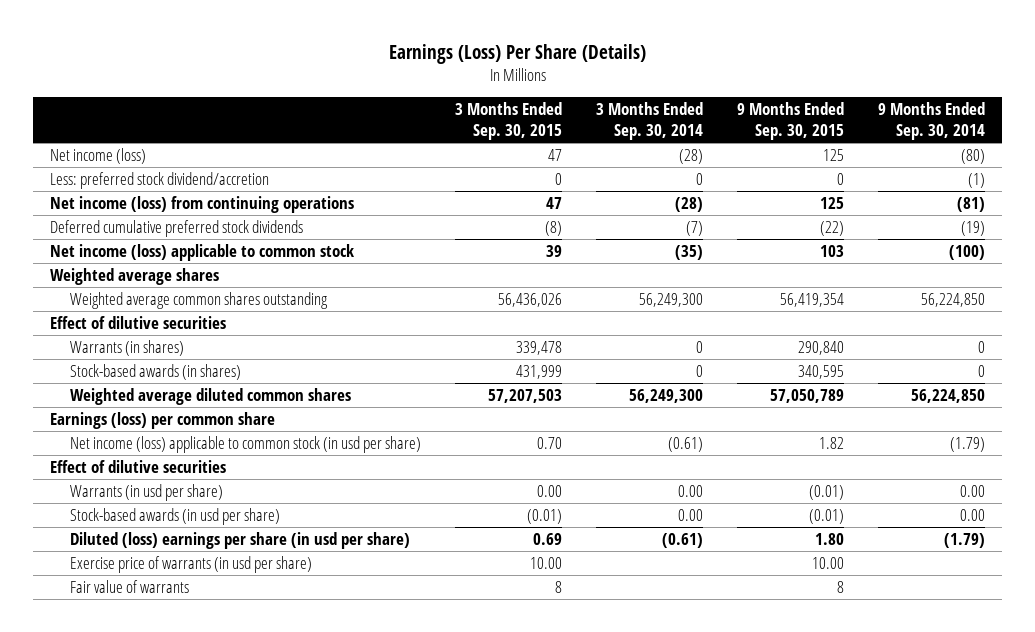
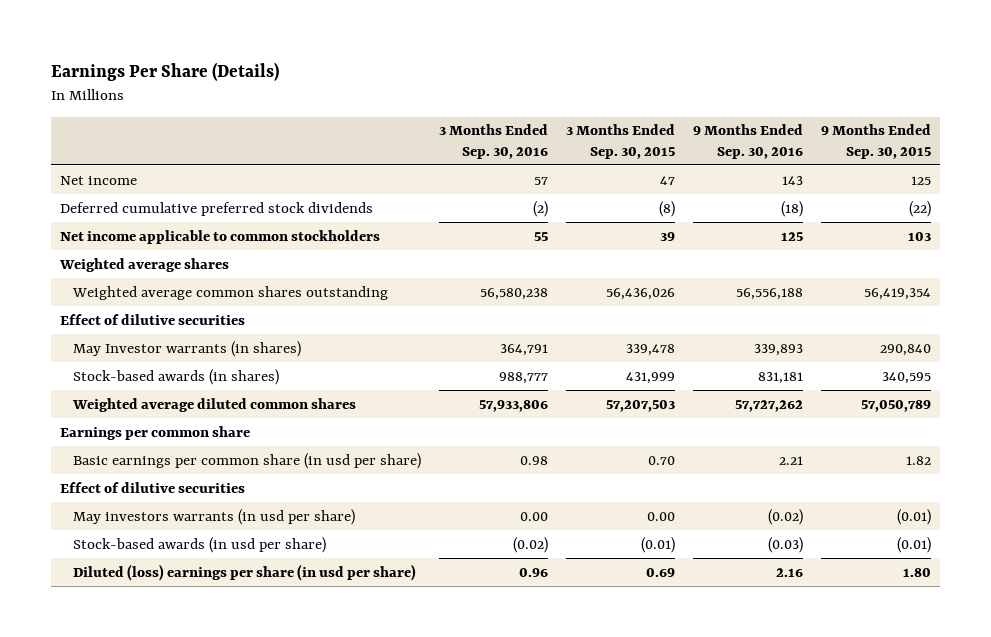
- Earnings (Loss) Per Share (Details)
+ Earnings Per Share (Details)
- | 3 Months Ended Sep. 30, 2015 | 3 Months Ended Sep. 30, 2014 | 9 Months Ended Sep. 30, 2015 | 9 Months Ended Sep. 30, 2014
+ | 3 Months Ended Sep. 30, 2016 | 3 Months Ended Sep. 30, 2015 | 9 Months Ended Sep. 30, 2016 | 9 Months Ended Sep. 30, 2015
- Net income (loss) | 47 | (28) | 125 | (80)
- Less: preferred stock dividend/accretion | 0 | 0 | 0 | (1)
- Net income (loss) from continuing operations | 47 | (28) | 125 | (81)
+ Net income | 57 | 47 | 143 | 125
- Net income (loss) applicable to common stock | 39 | (35) | 103 | (100)
+ Net income applicable to common stockholders | 55 | 39 | 125 | 103
- Warrants (in shares) | 339,478 | 0 | 290,840 | 0
+ May Investor warrants (in shares) | 364,791 | 339,478 | 339,893 | 290,840
- Earnings (loss) per common share
- Net income (loss) applicable to common stock (in usd per share) | 0.70 | (0.61) | 1.82 | (1.79)
+ Earnings per common share
+ Basic earnings per common share (in usd per share) | 0.98 | 0.70 | 2.21 | 1.82
- Warrants (in usd per share) | 0.00 | 0.00 | (0.01) | 0.00
+ May investors warrants (in usd per share) | 0.00 | 0.00 | (0.02) | (0.01)
- Exercise price of warrants (in usd per share) | 10.00 | | 10.00 |
- Fair value of warrants | 8 | | 8 |

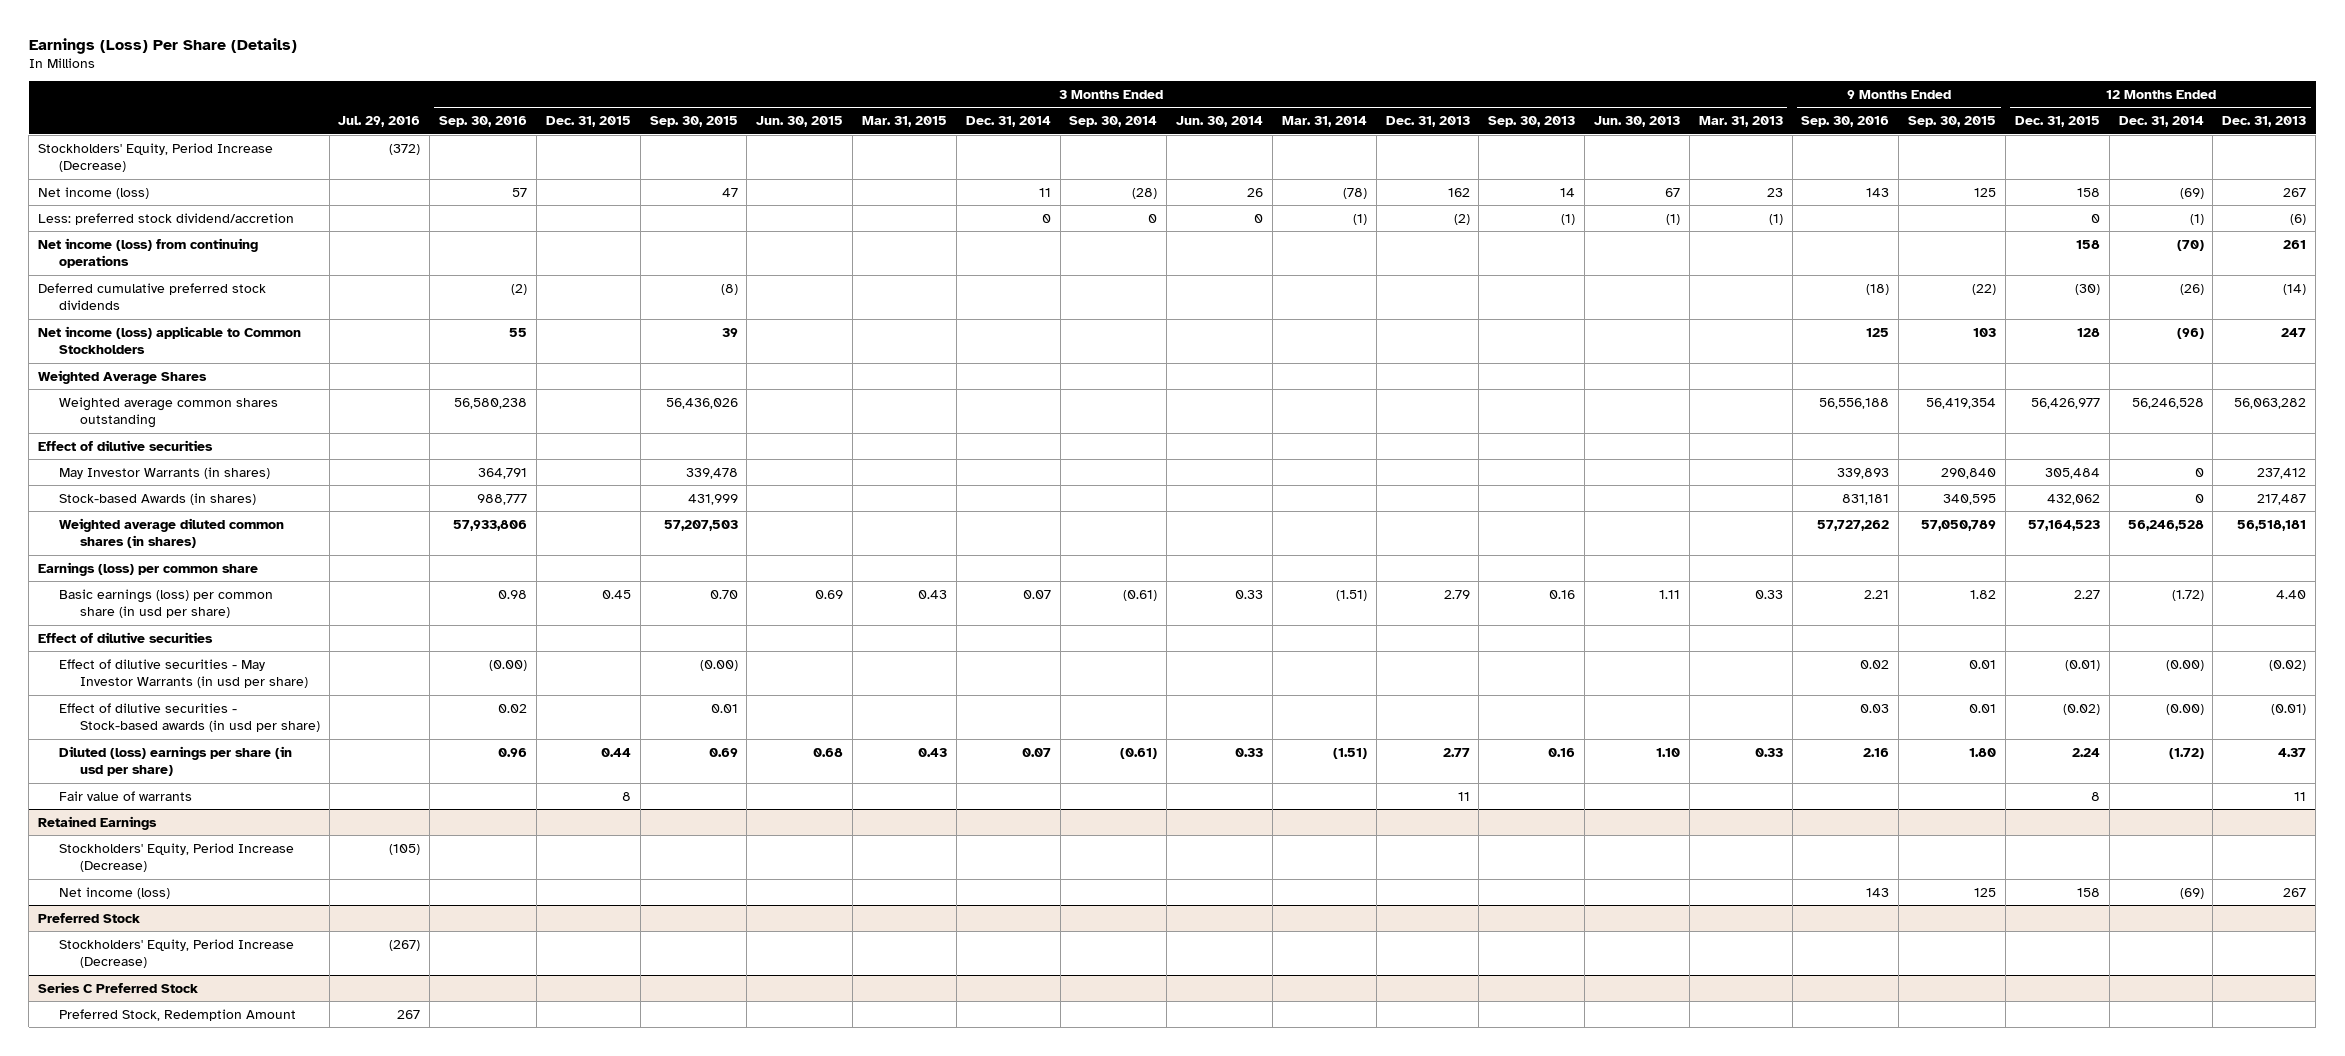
- Earnings Per Share (Details)
+ Earnings (Loss) Per Share (Details)
- | 3 Months Ended Sep. 30, 2016 | 3 Months Ended Sep. 30, 2015 | 9 Months Ended Sep. 30, 2016 | 9 Months Ended Sep. 30, 2015
+ | Jul. 29, 2016 | 3 Months Ended Sep. 30, 2016 | 3 Months Ended Dec. 31, 2015 | 3 Months Ended Sep. 30, 2015 | 3 Months Ended Jun. 30, 2015 | 3 Months Ended Mar. 31, 2015 | 3 Months Ended Dec. 31, 2014 | 3 Months Ended Sep. 30, 2014 | 3 Months Ended Jun. 30, 2014 | 3 Months Ended Mar. 31, 2014 | 3 Months Ended Dec. 31, 2013 | 3 Months Ended Sep. 30, 2013 | 3 Months Ended Jun. 30, 2013 | 3 Months Ended Mar. 31, 2013 | 9 Months Ended Sep. 30, 2016 | 9 Months Ended Sep. 30, 2015 | 12 Months Ended Dec. 31, 2015 | 12 Months Ended Dec. 31, 2014 | 12 Months Ended Dec. 31, 2013
- Net income | 57 | 47 | 143 | 125
+ Stockholders' Equity, Period Increase (Decrease) | (372) | | | | | | | | | | | | | | | | | |
+ Net income (loss) | | 57 | | 47 | | | 11 | (28) | 26 | (78) | 162 | 14 | 67 | 23 | 143 | 125 | 158 | (69) | 267
+ Less: preferred stock dividend/accretion | | | | | | | 0 | 0 | 0 | (1) | (2) | (1) | (1) | (1) | | | 0 | (1) | (6)
+ Net income (loss) from continuing operations | | | | | | | | | | | | | | | | | 158 | (70) | 261
- Net income applicable to common stockholders | 55 | 39 | 125 | 103
- Weighted average shares
+ Net income (loss) applicable to Common Stockholders | | 55 | | 39 | | | | | | | | | | | 125 | 103 | 128 | (96) | 247
+ Weighted Average Shares
- May Investor warrants (in shares) | 364,791 | 339,478 | 339,893 | 290,840
- Stock-based awards (in shares) | 988,777 | 431,999 | 831,181 | 340,595
- Weighted average diluted common shares | 57,933,806 | 57,207,503 | 57,727,262 | 57,050,789
- Earnings per common share
- Basic earnings per common share (in usd per share) | 0.98 | 0.70 | 2.21 | 1.82
+ May Investor Warrants (in shares) | | 364,791 | | 339,478 | | | | | | | | | | | 339,893 | 290,840 | 305,484 | 0 | 237,412
+ Stock-based Awards (in shares) | | 988,777 | | 431,999 | | | | | | | | | | | 831,181 | 340,595 | 432,062 | 0 | 217,487
+ Weighted average diluted common shares (in shares) | | 57,933,806 | | 57,207,503 | | | | | | | | | | | 57,727,262 | 57,050,789 | 57,164,523 | 56,246,528 | 56,518,181
+ Earnings (loss) per common share
+ Basic earnings (loss) per common share (in usd per share) | | 0.98 | 0.45 | 0.70 | 0.69 | 0.43 | 0.07 | (0.61) | 0.33 | (1.51) | 2.79 | 0.16 | 1.11 | 0.33 | 2.21 | 1.82 | 2.27 | (1.72) | 4.40
- May investors warrants (in usd per share) | 0.00 | 0.00 | (0.02) | (0.01)
- Stock-based awards (in usd per share) | (0.02) | (0.01) | (0.03) | (0.01)
+ Effect of dilutive securities - May Investor Warrants (in usd per share) | | (0.00) | | (0.00) | | | | | | | | | | | 0.02 | 0.01 | (0.01) | (0.00) | (0.02)
+ Effect of dilutive securities - Stock-based awards (in usd per share) | | 0.02 | | 0.01 | | | | | | | | | | | 0.03 | 0.01 | (0.02) | (0.00) | (0.01)
+ Fair value of warrants | | | 8 | | | | | | | | 11 | | | | | | 8 | | 11
+ Retained Earnings
+ Stockholders' Equity, Period Increase (Decrease) | (105) | | | | | | | | | | | | | | | | | |
+ Net income (loss) | | | | | | | | | | | | | | | 143 | 125 | 158 | (69) | 267
+ Preferred Stock
+ Stockholders' Equity, Period Increase (Decrease) | (267) | | | | | | | | | | | | | | | | | |
+ Series C Preferred Stock
+ Preferred Stock, Redemption Amount | 267 | | | | | | | | | | | | | | | | | |

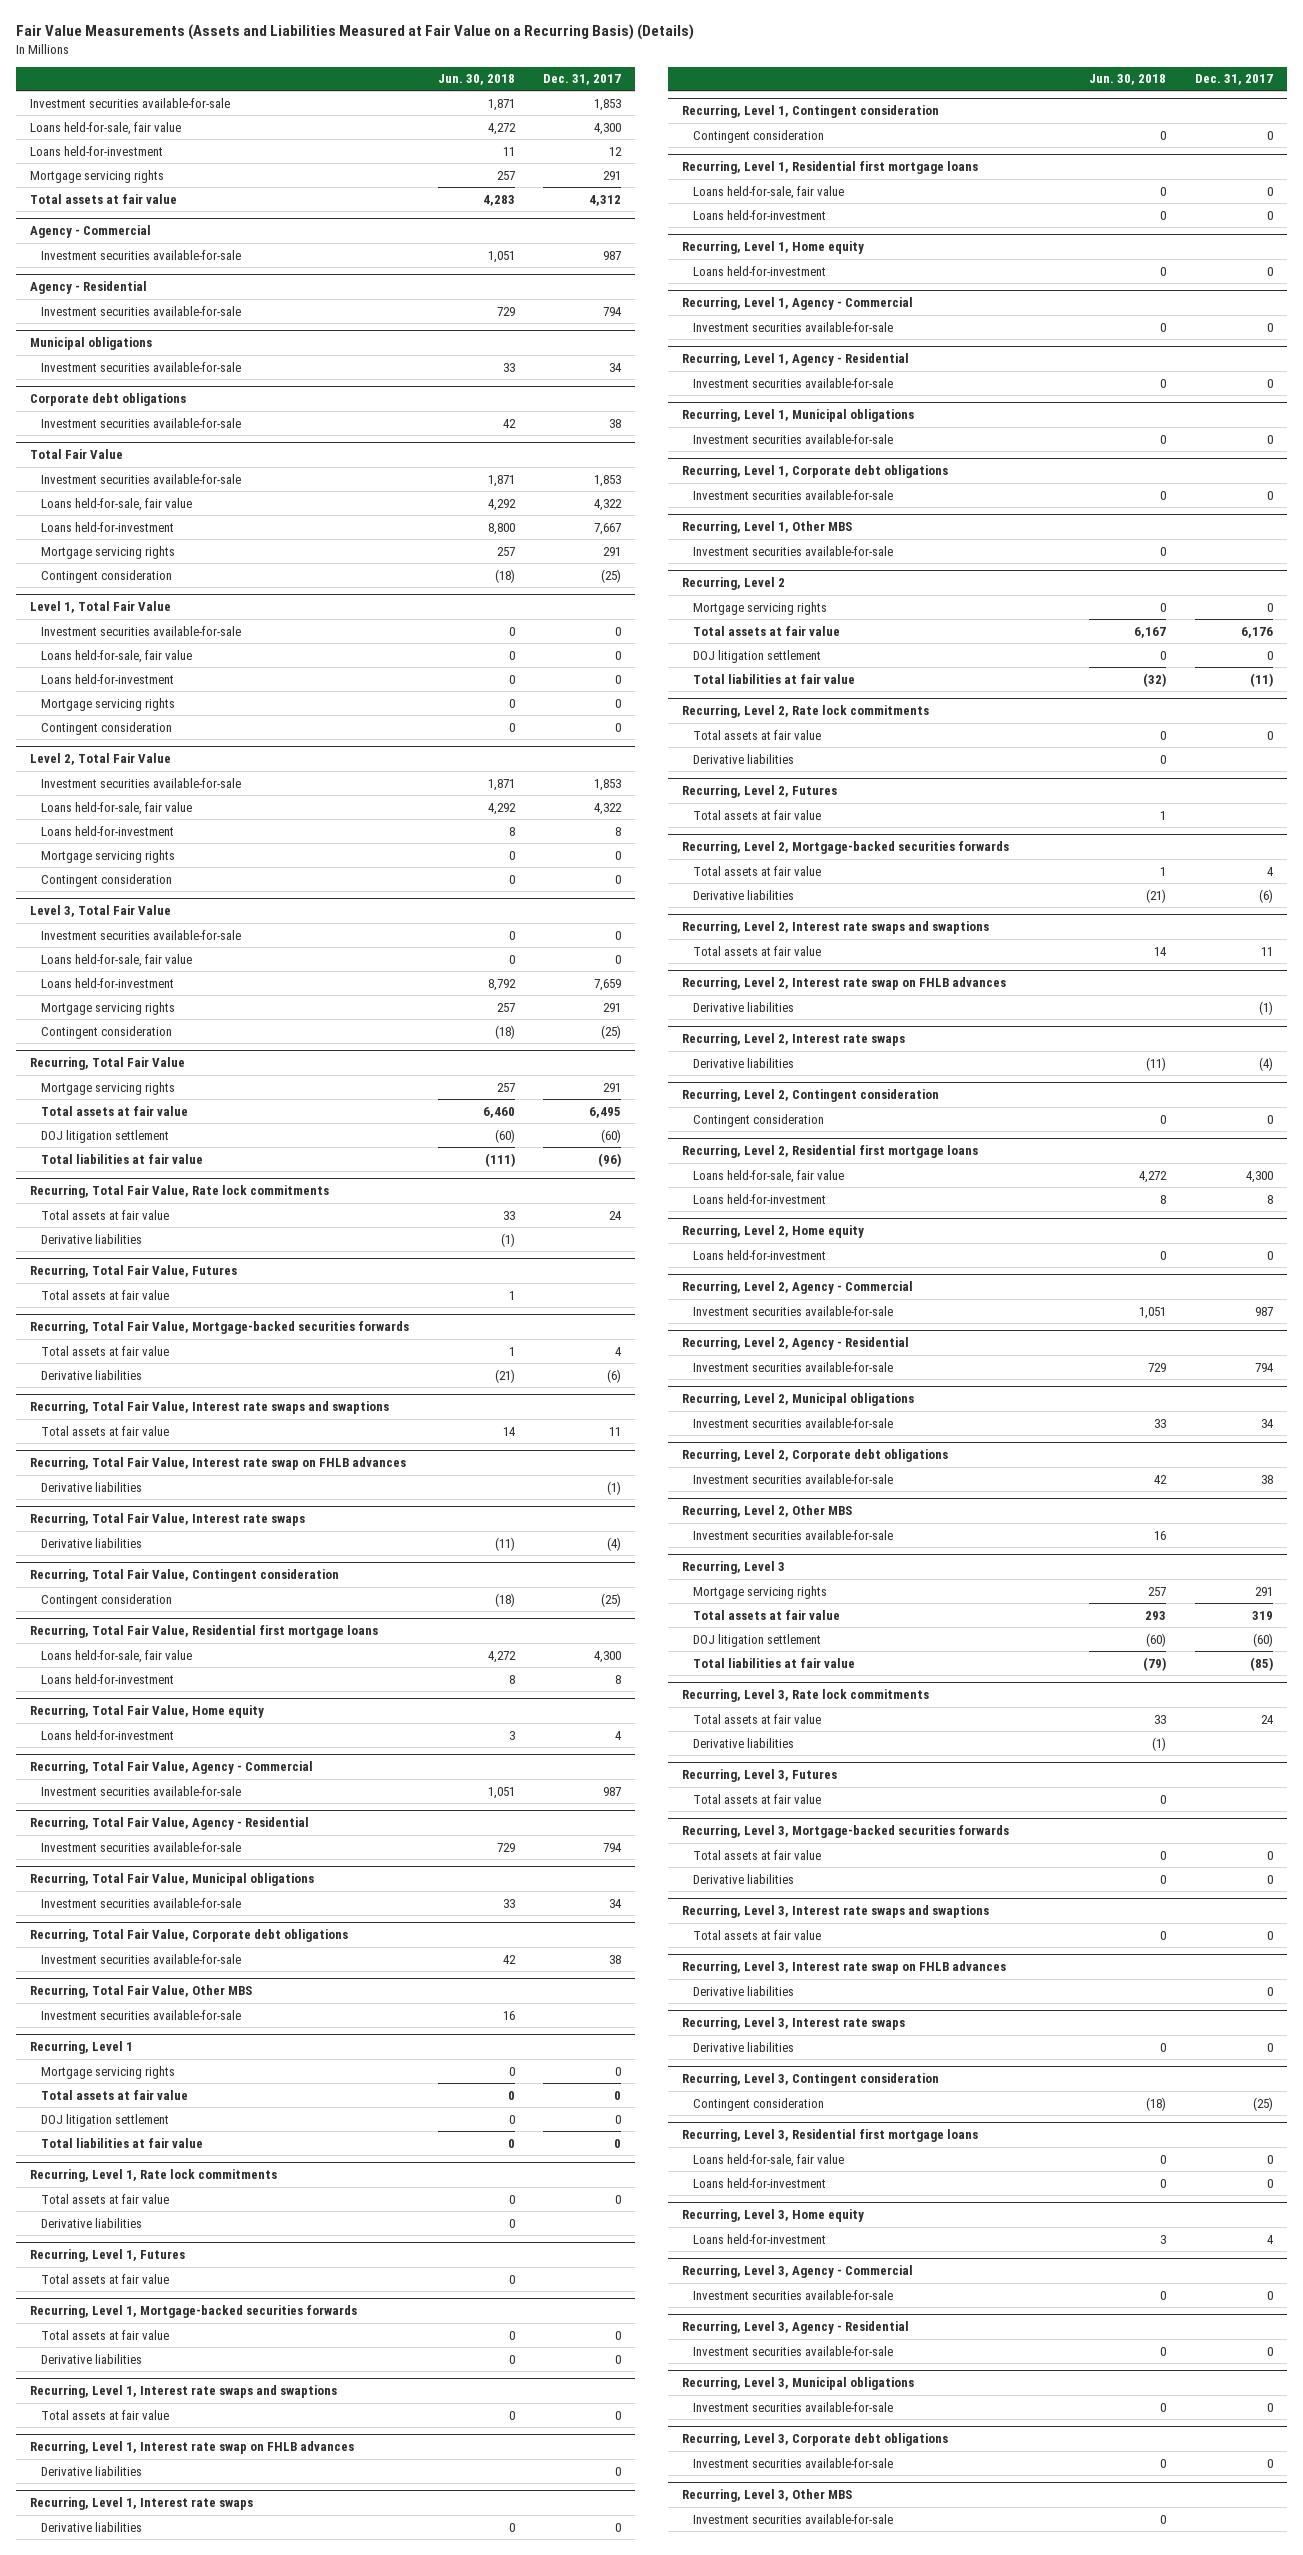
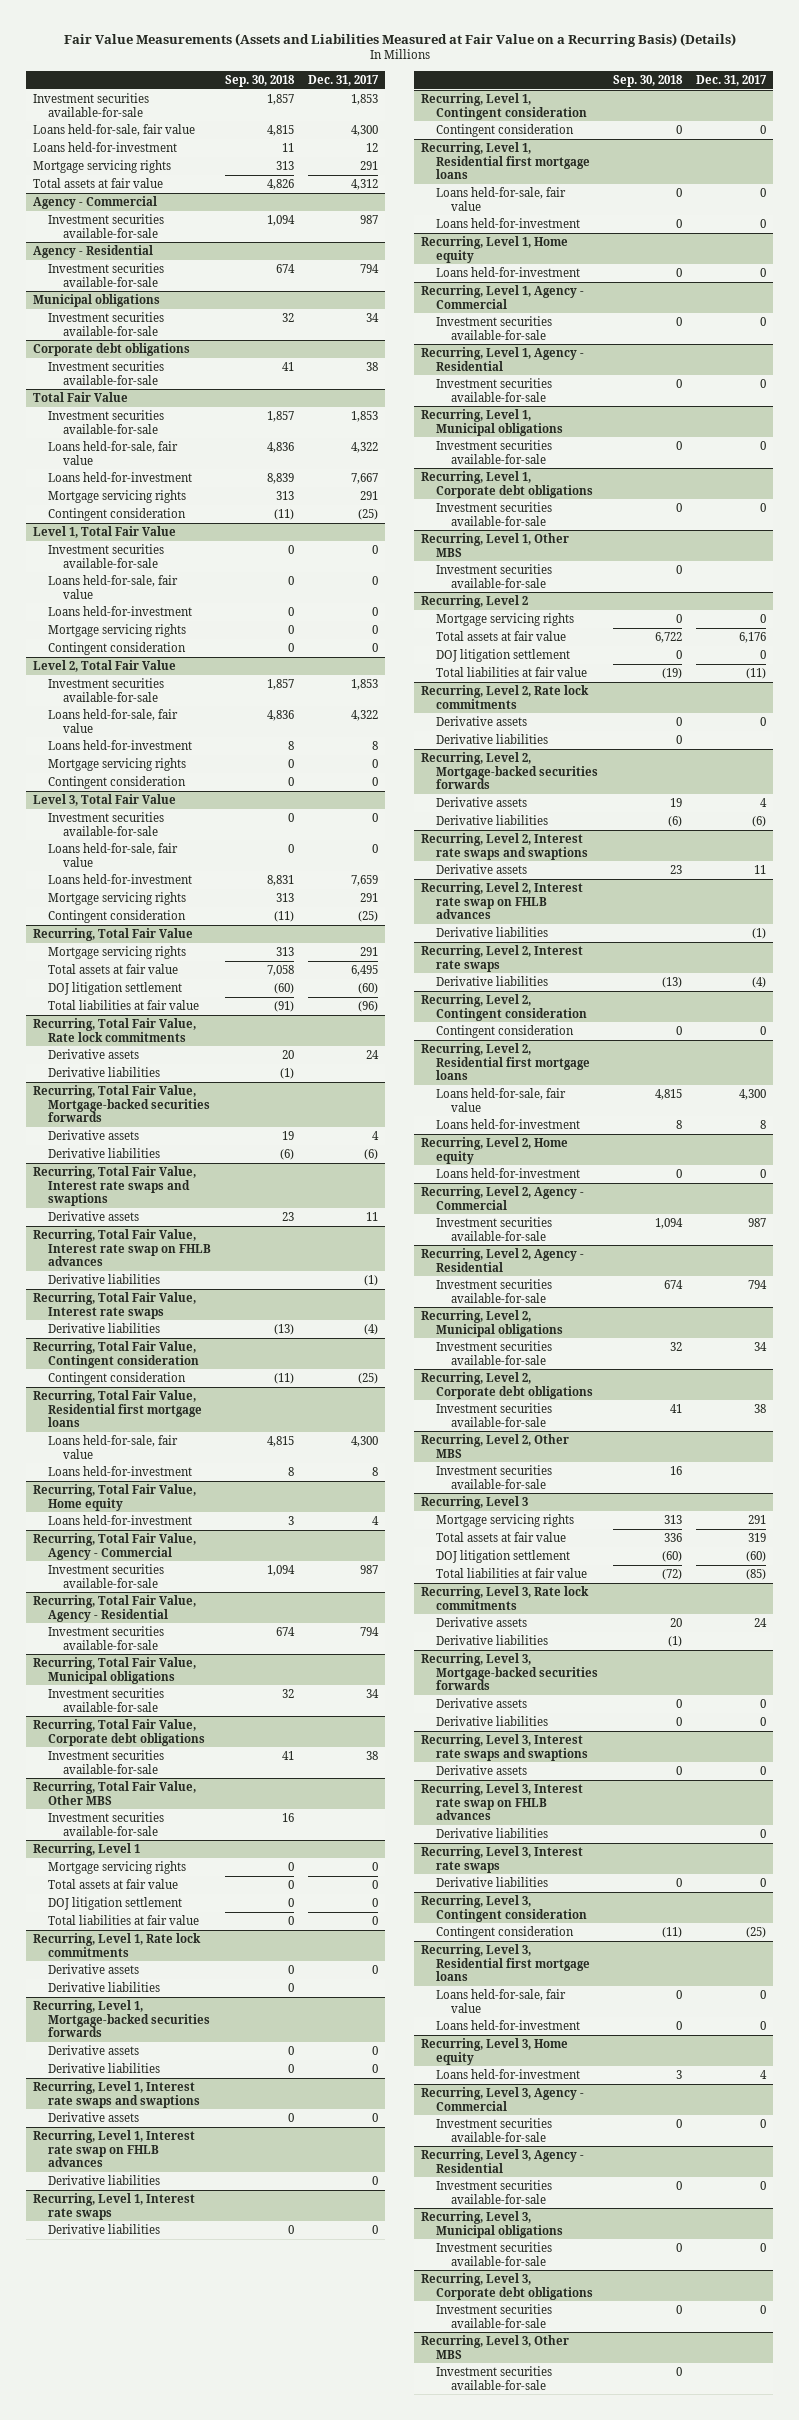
- | Jun. 30, 2018 | Dec. 31, 2017
+ | Sep. 30, 2018 | Dec. 31, 2017
@ Recurring, Total Fair Value, Rate lock commitments
- Total assets at fair value | 33 | 24
+ Derivative assets | 20 | 24
- Recurring, Total Fair Value, Futures
- Total assets at fair value | 1 |
@ Recurring, Total Fair Value, Mortgage-backed securities forwards
- Total assets at fair value | 1 | 4
+ Derivative assets | 19 | 4
@ Recurring, Total Fair Value, Interest rate swaps and swaptions
- Total assets at fair value | 14 | 11
+ Derivative assets | 23 | 11
@ Recurring, Level 1, Rate lock commitments
- Total assets at fair value | 0 | 0
+ Derivative assets | 0 | 0
- Recurring, Level 1, Futures
- Total assets at fair value | 0 |
@ Recurring, Level 1, Mortgage-backed securities forwards
- Total assets at fair value | 0 | 0
+ Derivative assets | 0 | 0
@ Recurring, Level 1, Interest rate swaps and swaptions
- Total assets at fair value | 0 | 0
+ Derivative assets | 0 | 0
@ Recurring, Level 2, Rate lock commitments
- Total assets at fair value | 0 | 0
+ Derivative assets | 0 | 0
- Recurring, Level 2, Futures
- Total assets at fair value | 1 |
@ Recurring, Level 2, Mortgage-backed securities forwards
- Total assets at fair value | 1 | 4
+ Derivative assets | 19 | 4
@ Recurring, Level 2, Interest rate swaps and swaptions
- Total assets at fair value | 14 | 11
+ Derivative assets | 23 | 11
@ Recurring, Level 3, Rate lock commitments
- Total assets at fair value | 33 | 24
+ Derivative assets | 20 | 24
- Recurring, Level 3, Futures
- Total assets at fair value | 0 |
@ Recurring, Level 3, Mortgage-backed securities forwards
- Total assets at fair value | 0 | 0
+ Derivative assets | 0 | 0
@ Recurring, Level 3, Interest rate swaps and swaptions
- Total assets at fair value | 0 | 0
+ Derivative assets | 0 | 0

